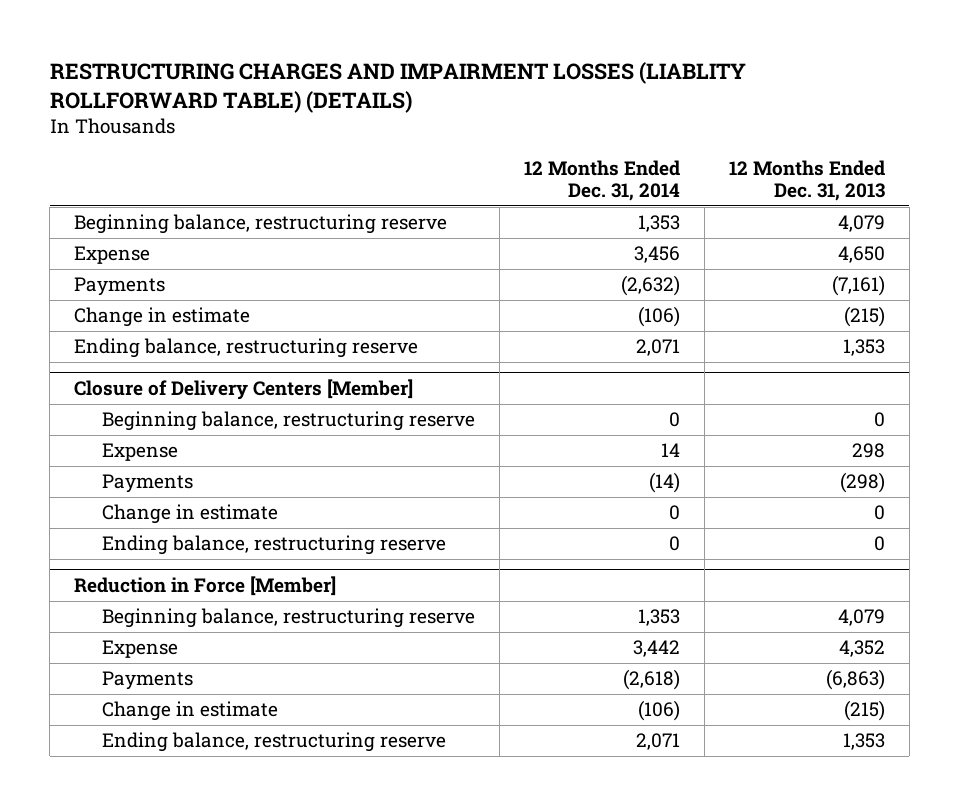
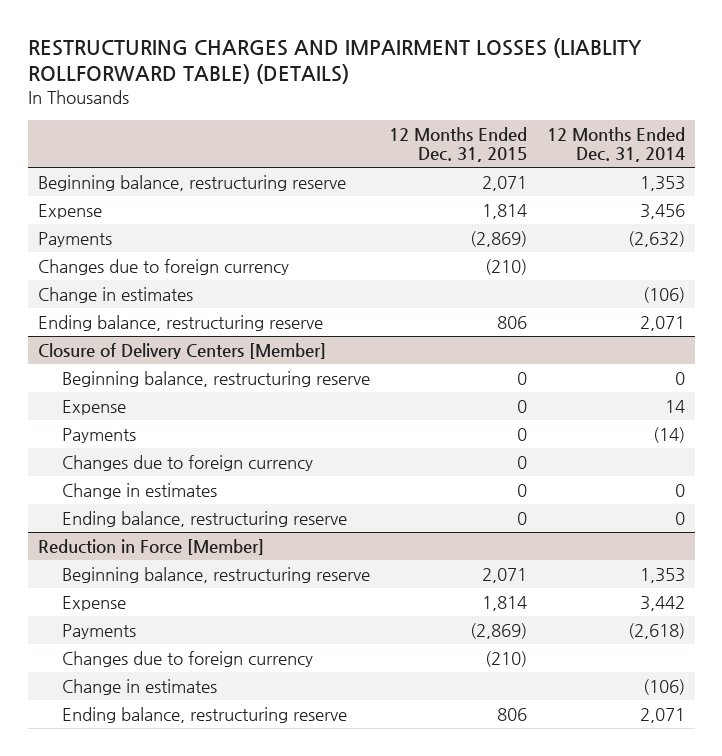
- | 12 Months Ended Dec. 31, 2014 | 12 Months Ended Dec. 31, 2013
+ | 12 Months Ended Dec. 31, 2015 | 12 Months Ended Dec. 31, 2014
- Change in estimate | (106) | (215)
+ Changes due to foreign currency | (210) |
+ Change in estimates | | (106)
@ Closure of Delivery Centers [Member]
- Change in estimate | 0 | 0
+ Changes due to foreign currency | 0 |
+ Change in estimates | 0 | 0
@ Reduction in Force [Member]
- Change in estimate | (106) | (215)
+ Changes due to foreign currency | (210) |
+ Change in estimates | | (106)

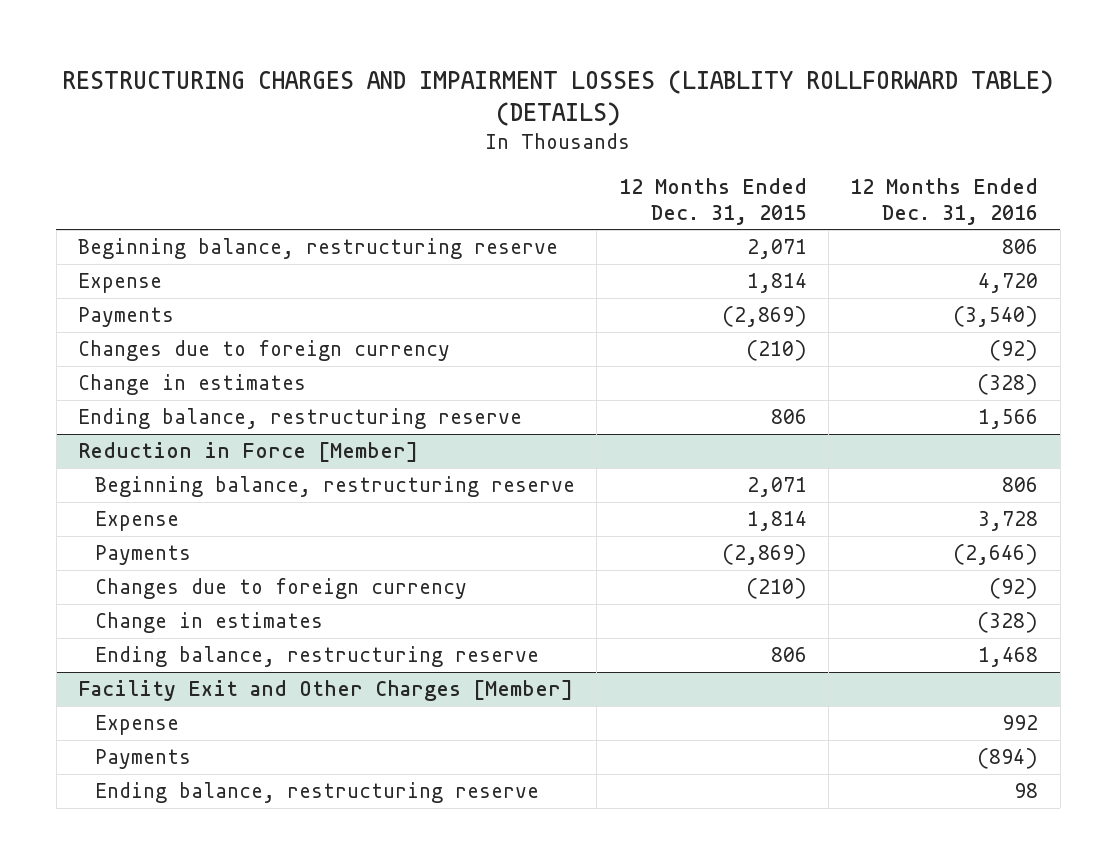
- | 12 Months Ended Dec. 31, 2015 | 12 Months Ended Dec. 31, 2014
+ | 12 Months Ended Dec. 31, 2015 | 12 Months Ended Dec. 31, 2016
- Closure of Delivery Centers [Member]
- Beginning balance, restructuring reserve | 0 | 0
- Expense | 0 | 14
- Payments | 0 | (14)
- Changes due to foreign currency | 0 |
- Change in estimates | 0 | 0
- Ending balance, restructuring reserve | 0 | 0
+ Facility Exit and Other Charges [Member]
+ Expense | | 992
+ Payments | | (894)
+ Ending balance, restructuring reserve | | 98

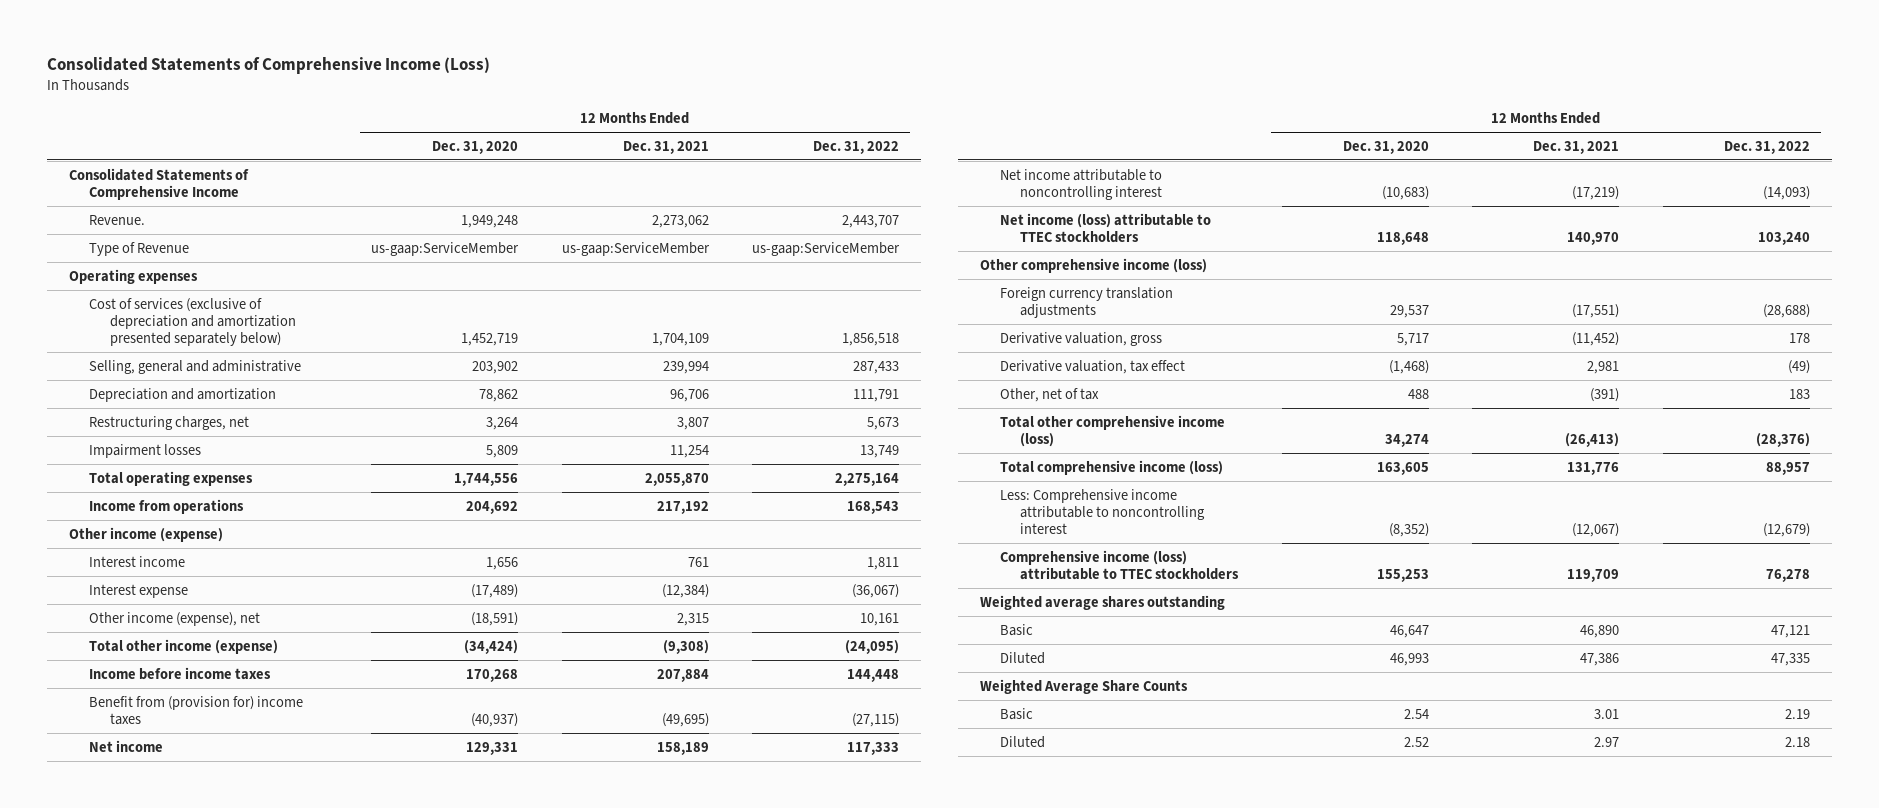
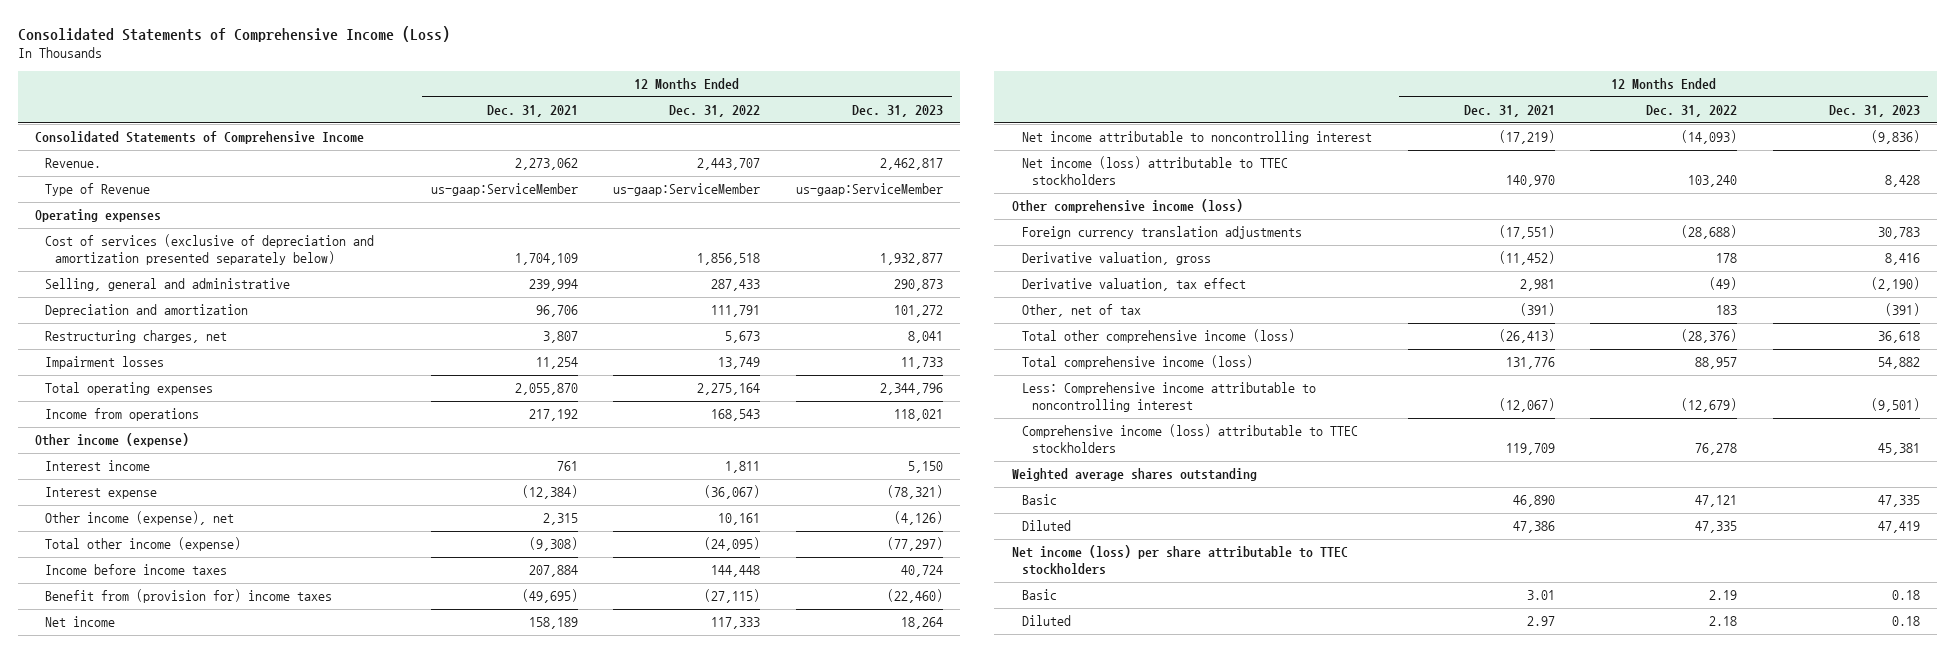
- | 12 Months Ended Dec. 31, 2020 | 12 Months Ended Dec. 31, 2021 | 12 Months Ended Dec. 31, 2022
+ | 12 Months Ended Dec. 31, 2021 | 12 Months Ended Dec. 31, 2022 | 12 Months Ended Dec. 31, 2023
- Weighted Average Share Counts
+ Net income (loss) per share attributable to TTEC stockholders

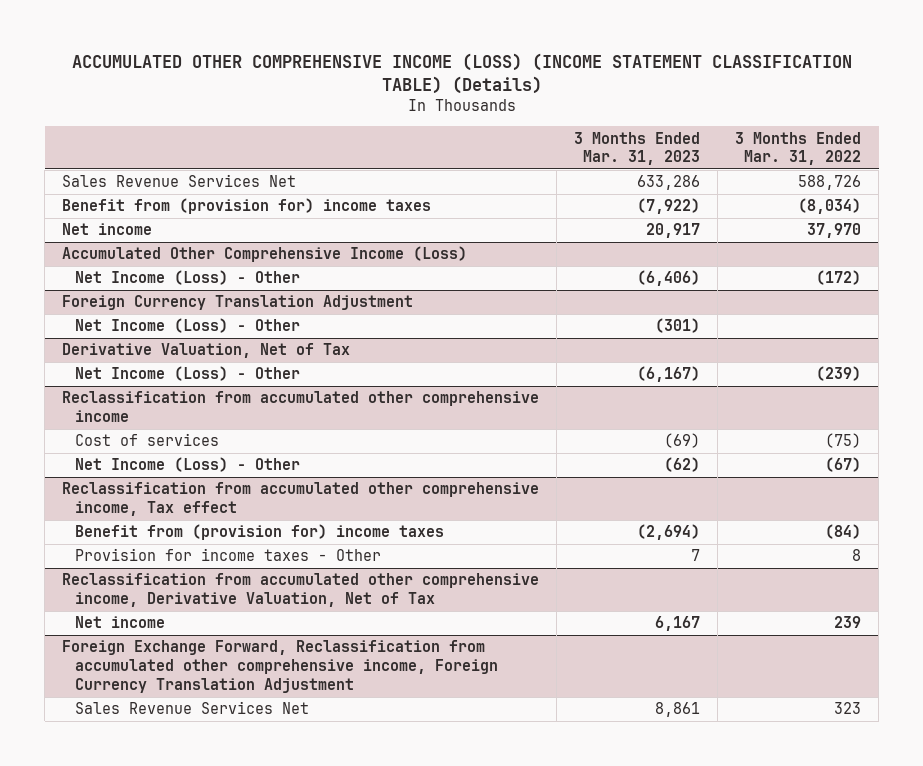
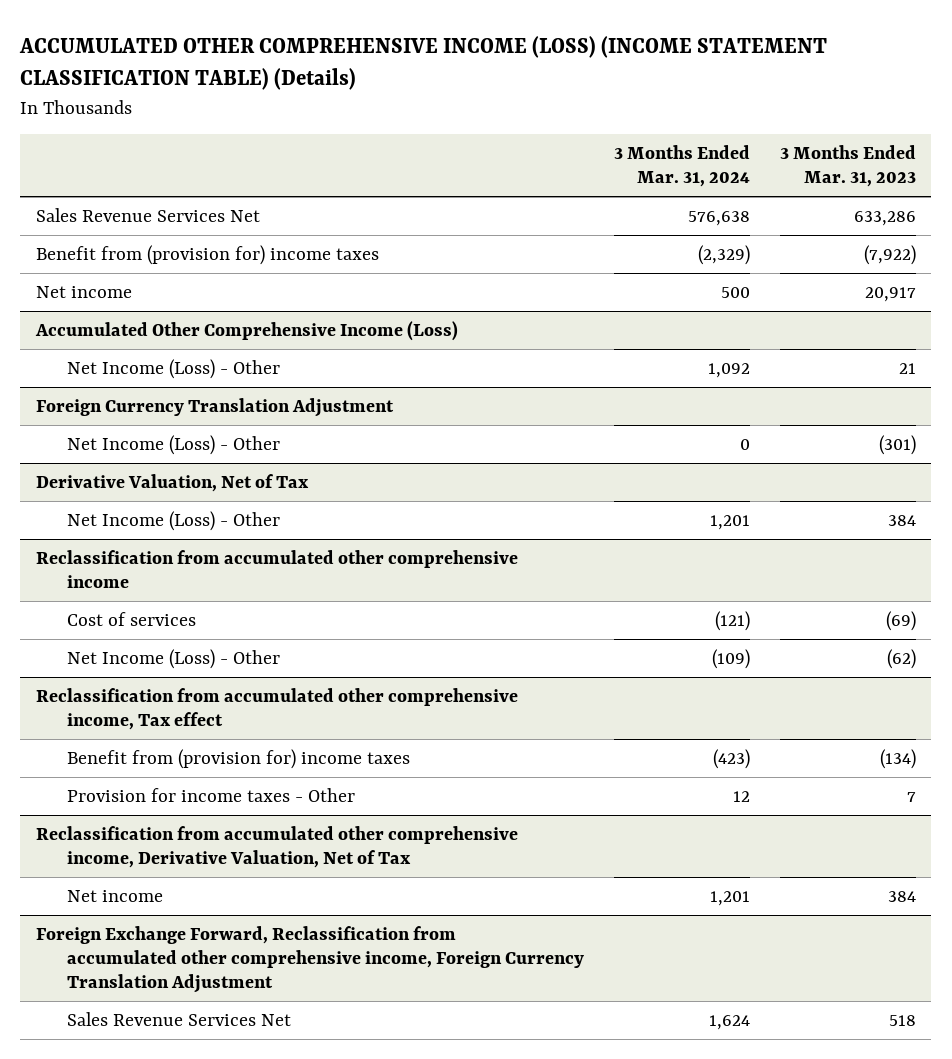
- | 3 Months Ended Mar. 31, 2023 | 3 Months Ended Mar. 31, 2022
+ | 3 Months Ended Mar. 31, 2024 | 3 Months Ended Mar. 31, 2023
@ Accumulated Other Comprehensive Income (Loss)
- Net Income (Loss) - Other | (6,406) | (172)
+ Net Income (Loss) - Other | 1,092 | 21
@ Derivative Valuation, Net of Tax
- Net Income (Loss) - Other | (6,167) | (239)
+ Net Income (Loss) - Other | 1,201 | 384
@ Reclassification from accumulated other comprehensive income, Tax effect
- Benefit from (provision for) income taxes | (2,694) | (84)
+ Benefit from (provision for) income taxes | (423) | (134)
@ Reclassification from accumulated other comprehensive income, Derivative Valuation, Net of Tax
- Net income | 6,167 | 239
+ Net income | 1,201 | 384
@ Foreign Exchange Forward, Reclassification from accumulated other comprehensive income, Foreign Currency Translation Adjustment
- Sales Revenue Services Net | 8,861 | 323
+ Sales Revenue Services Net | 1,624 | 518

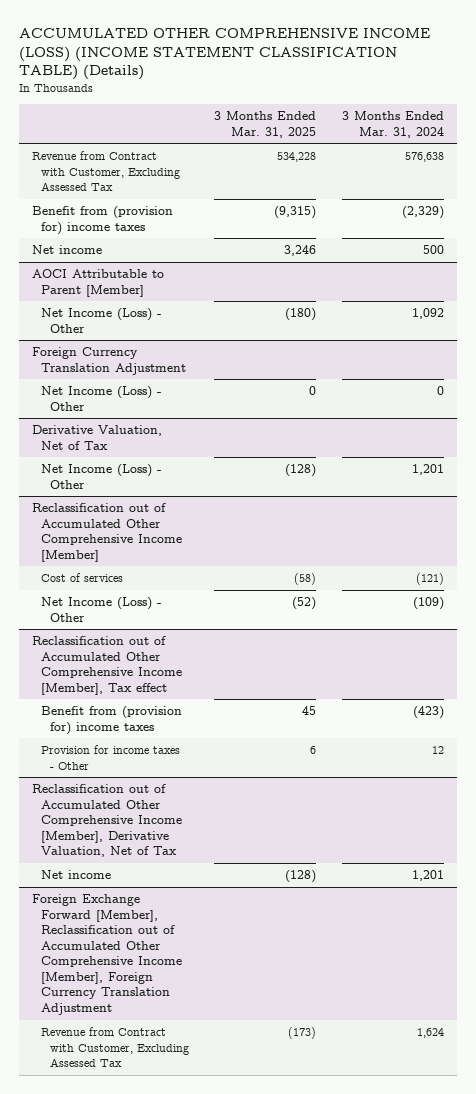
- | 3 Months Ended Mar. 31, 2024 | 3 Months Ended Mar. 31, 2023
+ | 3 Months Ended Mar. 31, 2025 | 3 Months Ended Mar. 31, 2024
- Sales Revenue Services Net | 576,638 | 633,286
+ Revenue from Contract with Customer, Excluding Assessed Tax | 534,228 | 576,638
- Accumulated Other Comprehensive Income (Loss)
+ AOCI Attributable to Parent [Member]
- Reclassification from accumulated other comprehensive income
+ Reclassification out of Accumulated Other Comprehensive Income [Member]
- Reclassification from accumulated other comprehensive income, Tax effect
+ Reclassification out of Accumulated Other Comprehensive Income [Member], Tax effect
- Reclassification from accumulated other comprehensive income, Derivative Valuation, Net of Tax
+ Reclassification out of Accumulated Other Comprehensive Income [Member], Derivative Valuation, Net of Tax
- Foreign Exchange Forward, Reclassification from accumulated other comprehensive income, Foreign Currency Translation Adjustment
- Sales Revenue Services Net | 1,624 | 518
+ Foreign Exchange Forward [Member], Reclassification out of Accumulated Other Comprehensive Income [Member], Foreign Currency Translation Adjustment
+ Revenue from Contract with Customer, Excluding Assessed Tax | (173) | 1,624

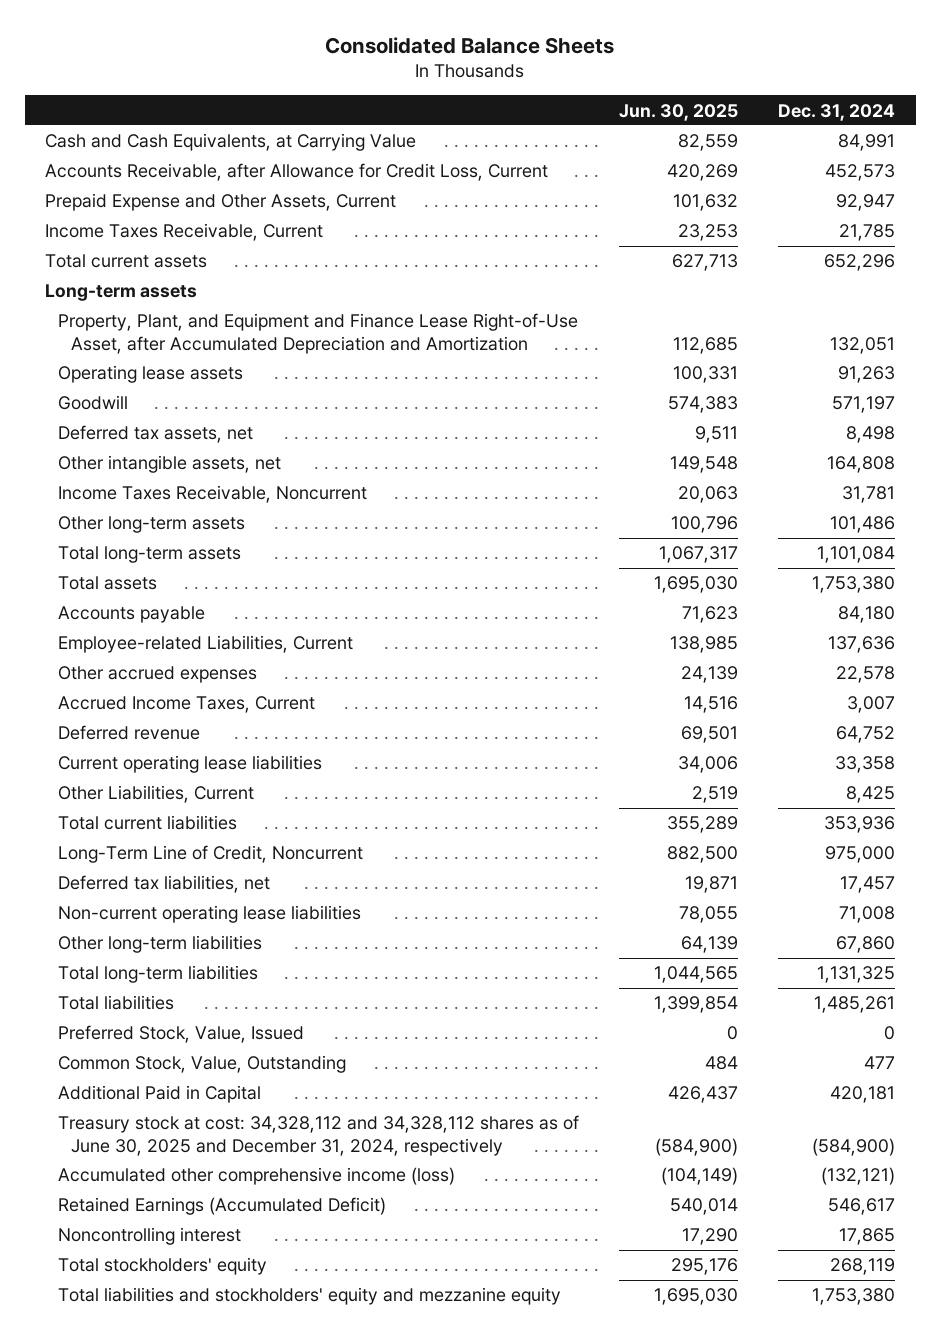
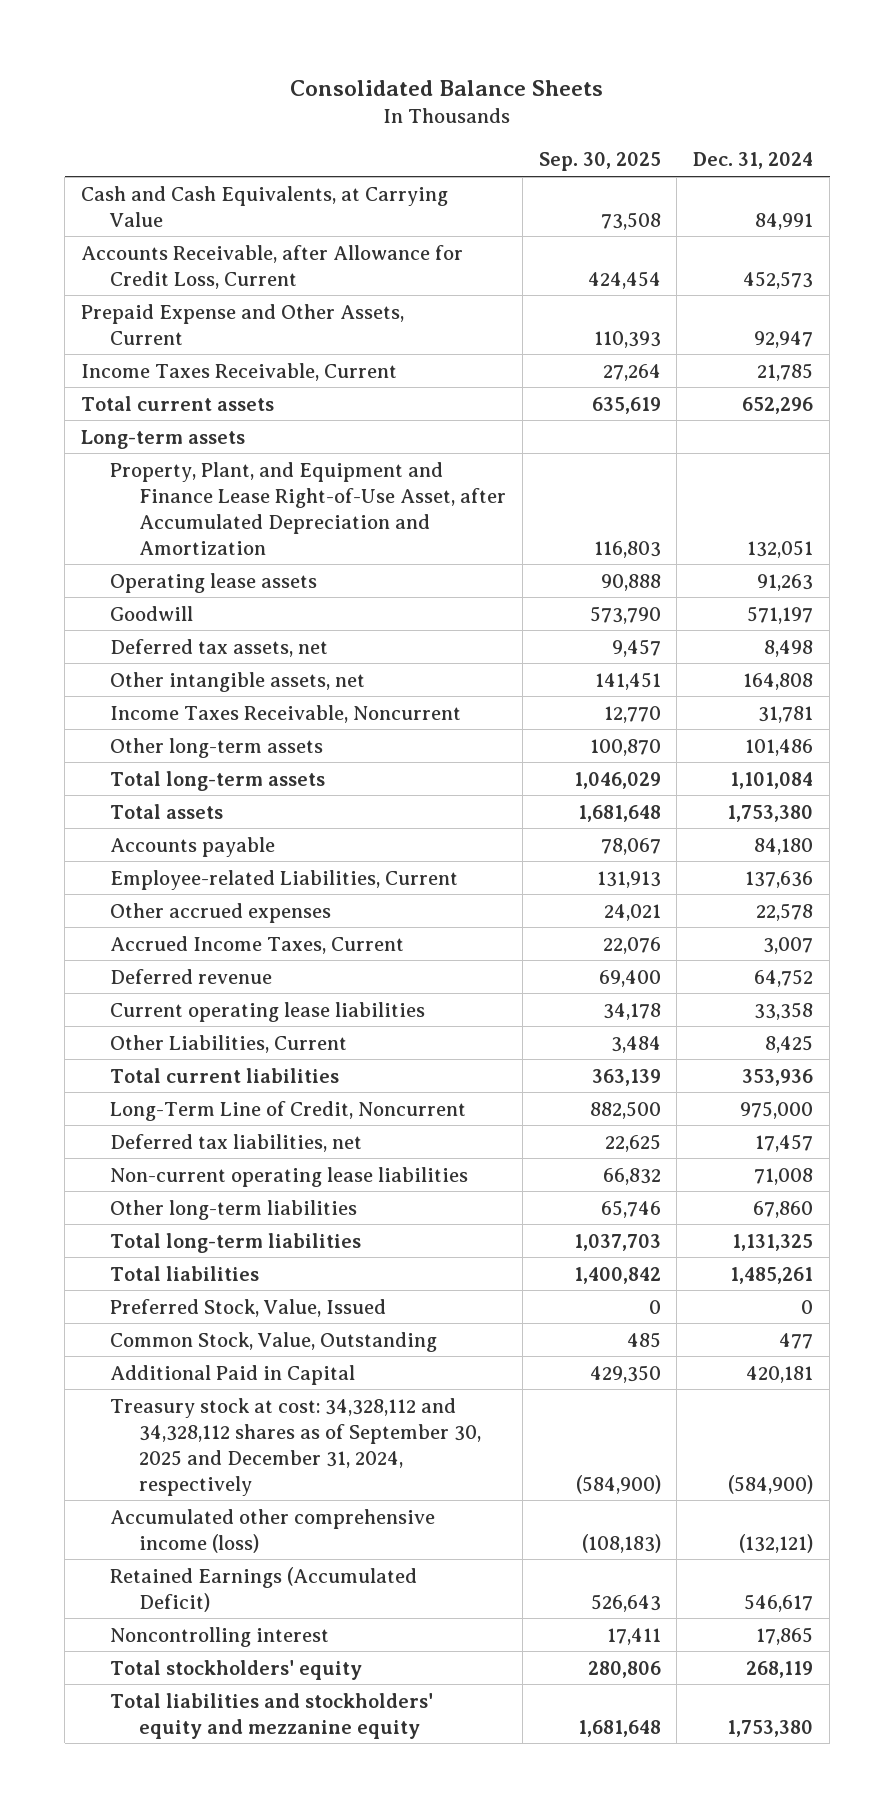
- | Jun. 30, 2025 | Dec. 31, 2024
+ | Sep. 30, 2025 | Dec. 31, 2024
- Treasury stock at cost: 34,328,112 and 34,328,112 shares as of June 30, 2025 and December 31, 2024, respectively | (584,900) | (584,900)
+ Treasury stock at cost: 34,328,112 and 34,328,112 shares as of September 30, 2025 and December 31, 2024, respectively | (584,900) | (584,900)

